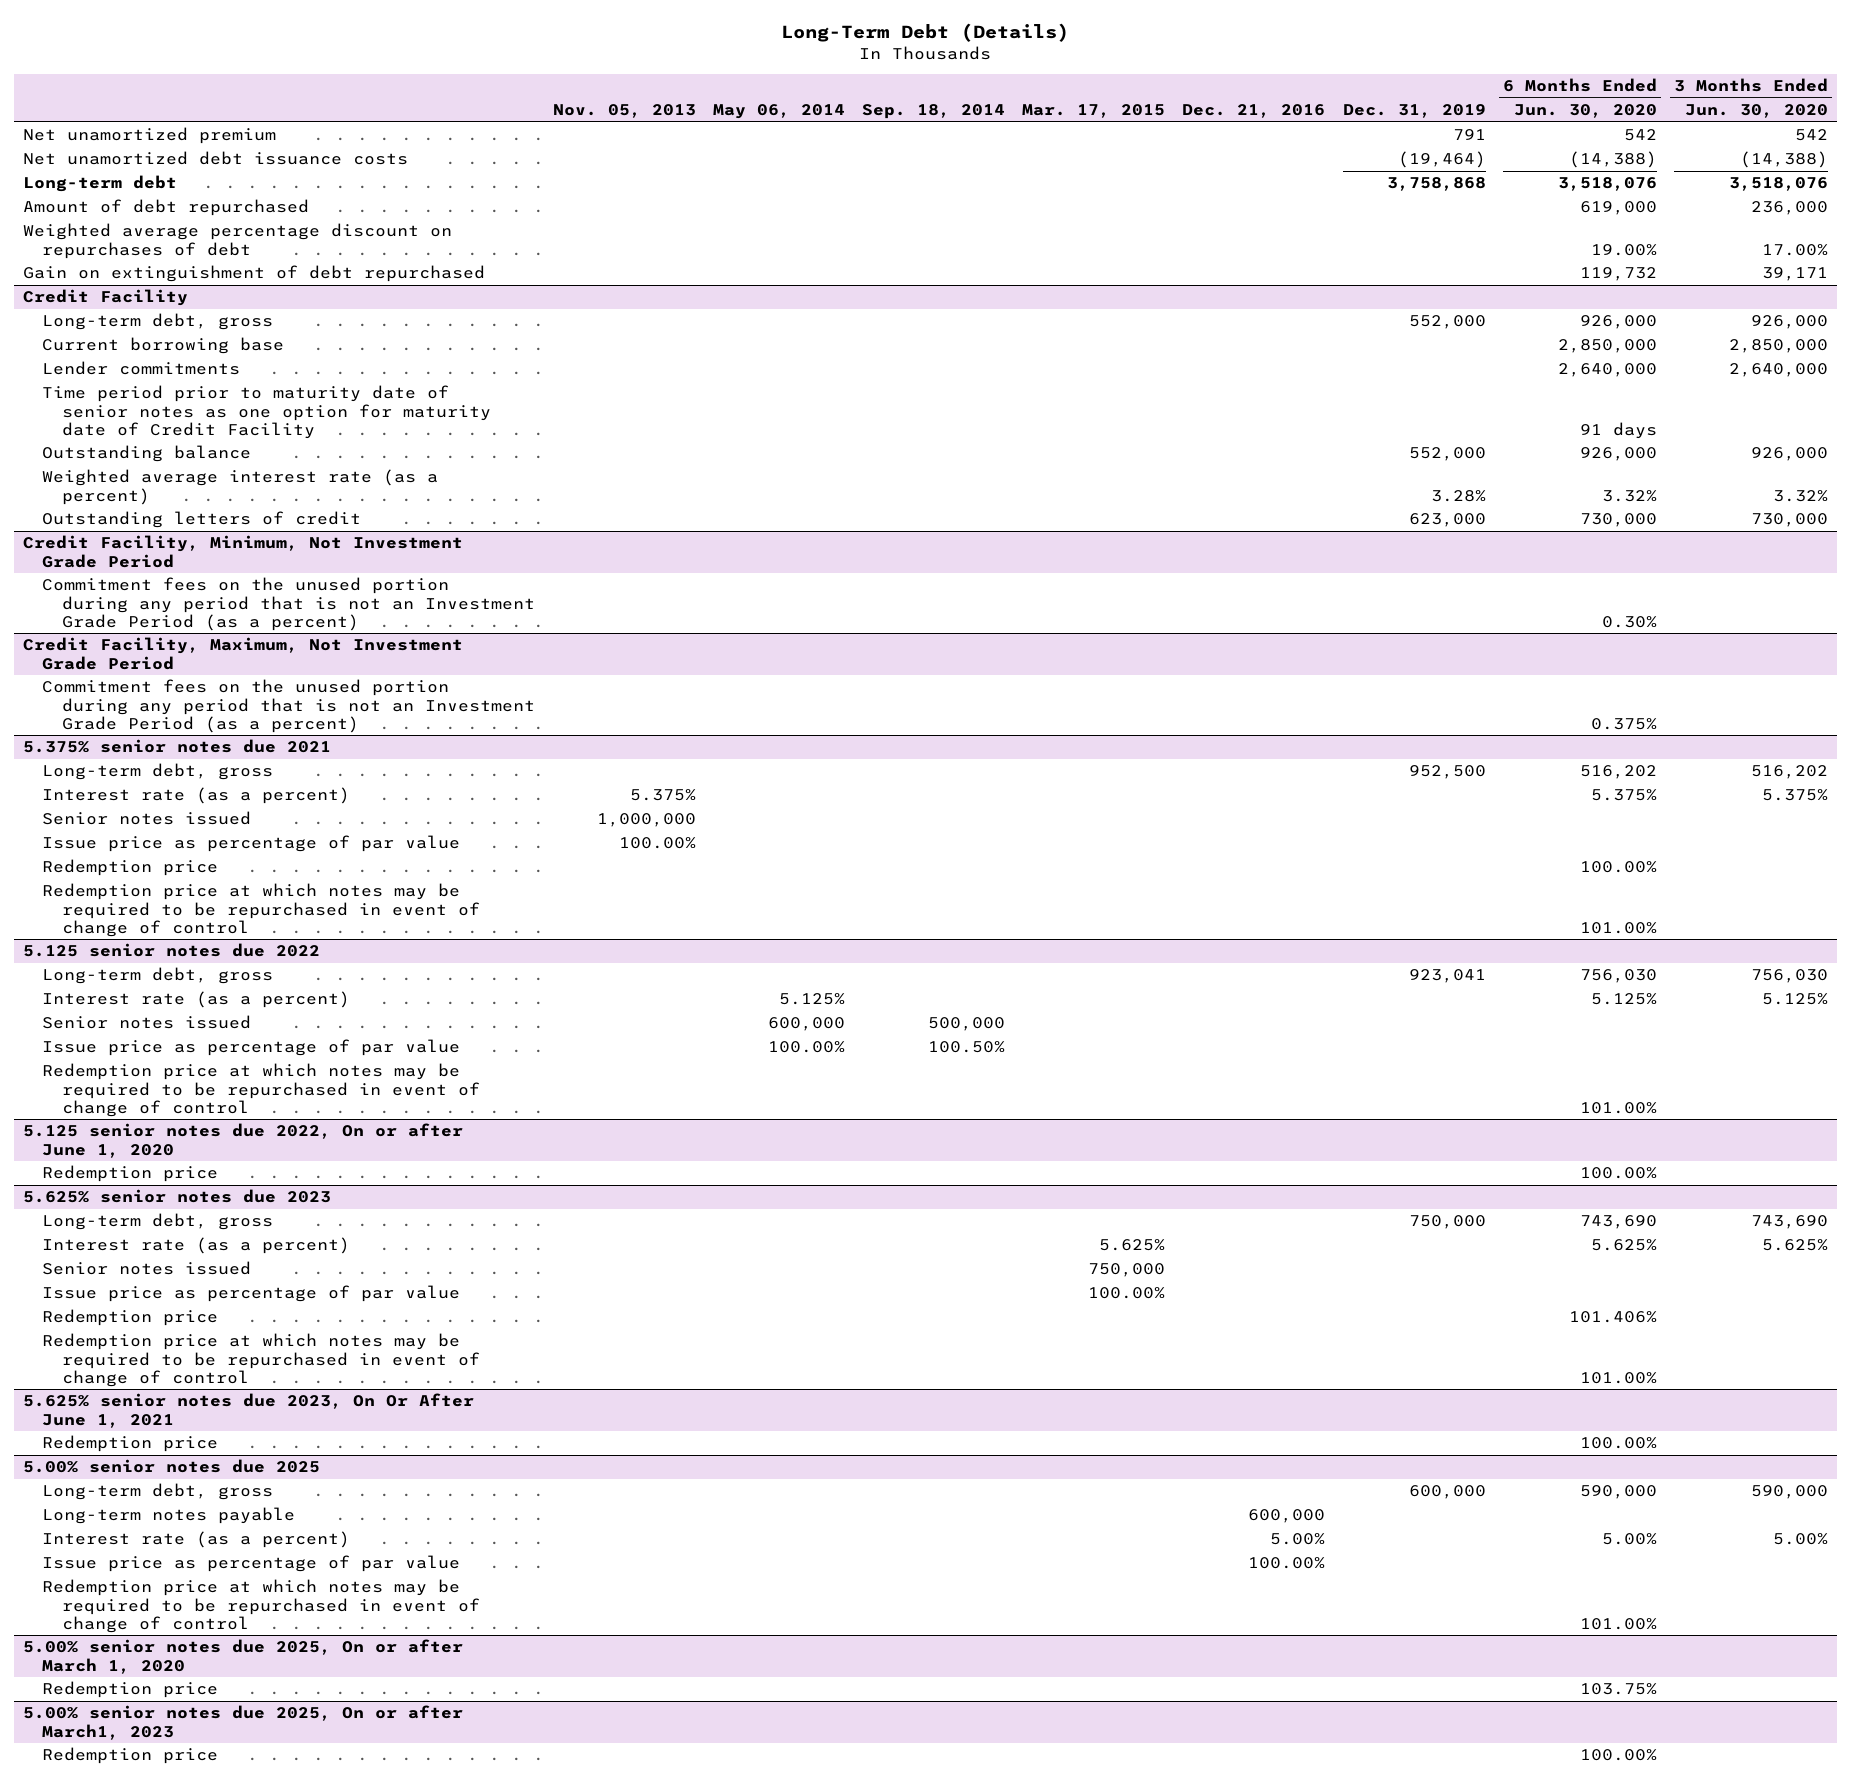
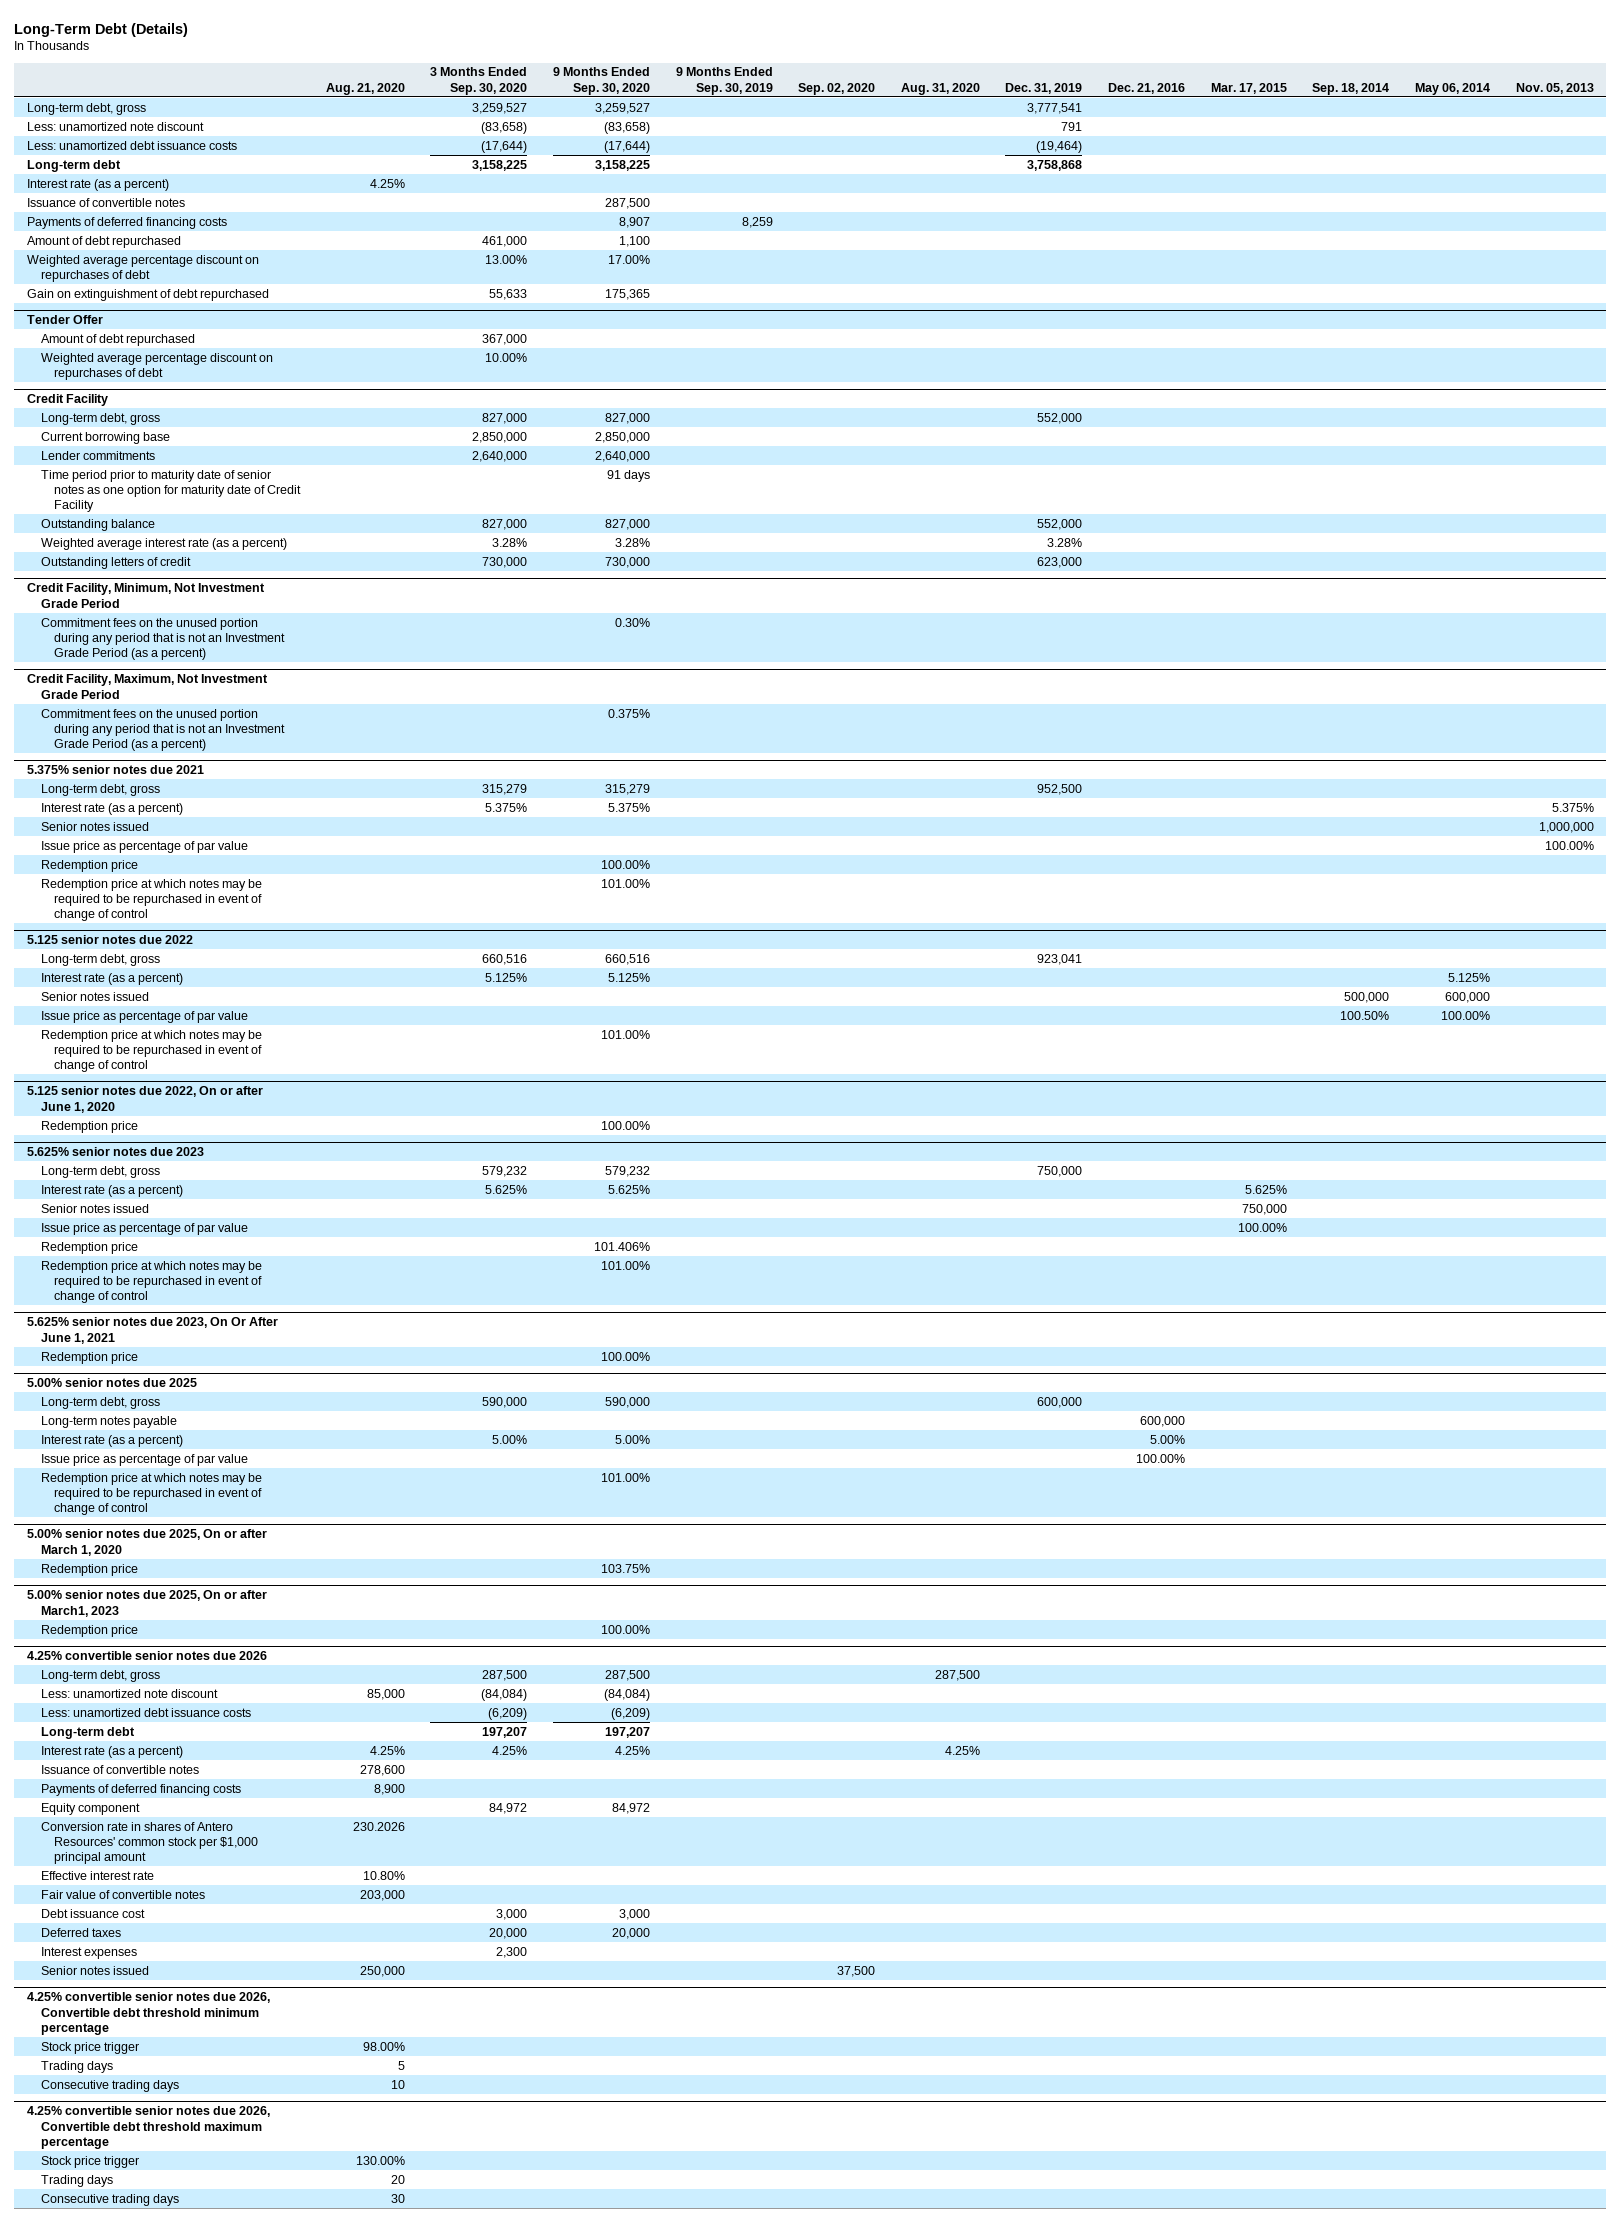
- | Nov. 05, 2013 | May 06, 2014 | Sep. 18, 2014 | Mar. 17, 2015 | Dec. 21, 2016 | Dec. 31, 2019 | 6 Months Ended Jun. 30, 2020 | 3 Months Ended Jun. 30, 2020
+ | Aug. 21, 2020 | 3 Months Ended Sep. 30, 2020 | 9 Months Ended Sep. 30, 2020 | 9 Months Ended Sep. 30, 2019 | Sep. 02, 2020 | Aug. 31, 2020 | Dec. 31, 2019 | Dec. 21, 2016 | Mar. 17, 2015 | Sep. 18, 2014 | May 06, 2014 | Nov. 05, 2013
- Net unamortized premium | | | | | | 791 | 542 | 542
- Net unamortized debt issuance costs | | | | | | (19,464) | (14,388) | (14,388)
+ Long-term debt, gross | | 3,259,527 | 3,259,527 | | | | 3,777,541 | | | | |
+ Less: unamortized note discount | | (83,658) | (83,658) | | | | 791 | | | | |
+ Less: unamortized debt issuance costs | | (17,644) | (17,644) | | | | (19,464) | | | | |
+ Interest rate (as a percent) | 4.25% | | | | | | | | | | |
+ Issuance of convertible notes | | | 287,500 | | | | | | | | |
+ Payments of deferred financing costs | | | 8,907 | 8,259 | | | | | | | |
+ Tender Offer
+ Amount of debt repurchased | | 367,000 | | | | | | | | | |
+ Weighted average percentage discount on repurchases of debt | | 10.00% | | | | | | | | | |
+ 4.25% convertible senior notes due 2026
+ Long-term debt, gross | | 287,500 | 287,500 | | | 287,500 | | | | | |
+ Less: unamortized note discount | 85,000 | (84,084) | (84,084) | | | | | | | | |
+ Less: unamortized debt issuance costs | | (6,209) | (6,209) | | | | | | | | |
+ Long-term debt | | 197,207 | 197,207 | | | | | | | | |
+ Interest rate (as a percent) | 4.25% | 4.25% | 4.25% | | | 4.25% | | | | | |
+ Issuance of convertible notes | 278,600 | | | | | | | | | | |
+ Payments of deferred financing costs | 8,900 | | | | | | | | | | |
+ Equity component | | 84,972 | 84,972 | | | | | | | | |
+ Conversion rate in shares of Antero Resources' common stock per $1,000 principal amount | 230.2026 | | | | | | | | | | |
+ Effective interest rate | 10.80% | | | | | | | | | | |
+ Fair value of convertible notes | 203,000 | | | | | | | | | | |
+ Debt issuance cost | | 3,000 | 3,000 | | | | | | | | |
+ Deferred taxes | | 20,000 | 20,000 | | | | | | | | |
+ Interest expenses | | 2,300 | | | | | | | | | |
+ Senior notes issued | 250,000 | | | | 37,500 | | | | | | |
+ 4.25% convertible senior notes due 2026, Convertible debt threshold minimum percentage
+ Stock price trigger | 98.00% | | | | | | | | | | |
+ Trading days | 5 | | | | | | | | | | |
+ Consecutive trading days | 10 | | | | | | | | | | |
+ 4.25% convertible senior notes due 2026, Convertible debt threshold maximum percentage
+ Stock price trigger | 130.00% | | | | | | | | | | |
+ Trading days | 20 | | | | | | | | | | |
+ Consecutive trading days | 30 | | | | | | | | | | |

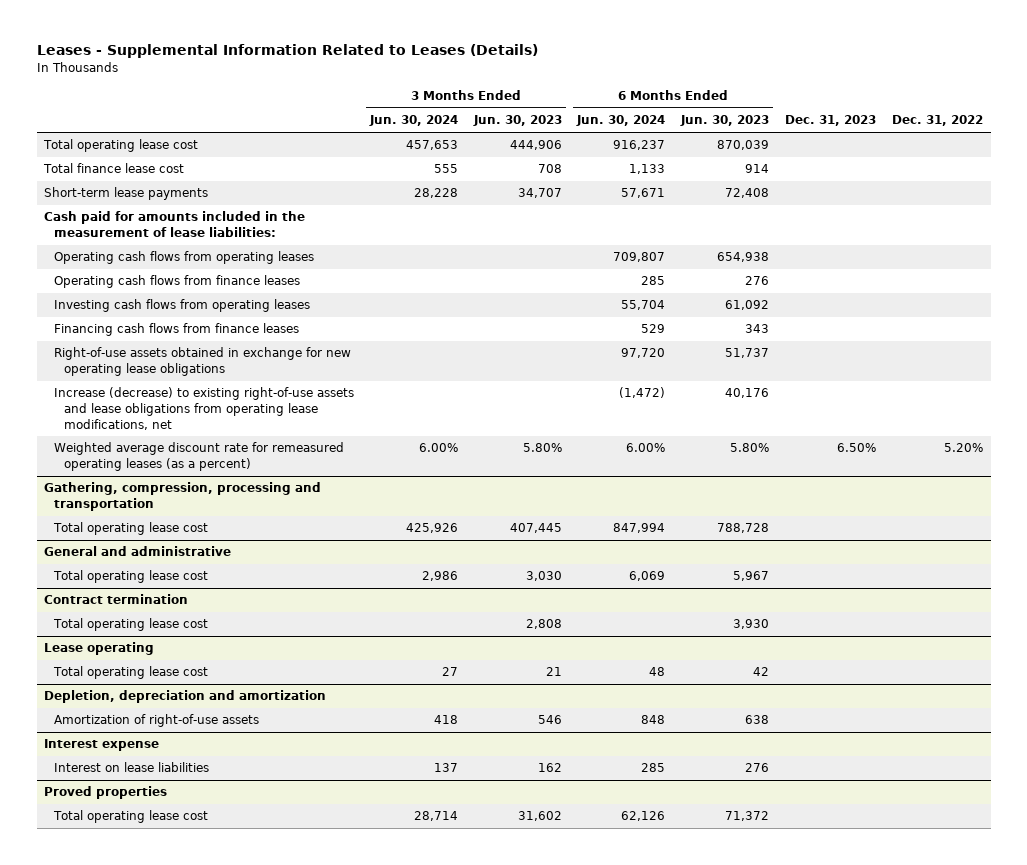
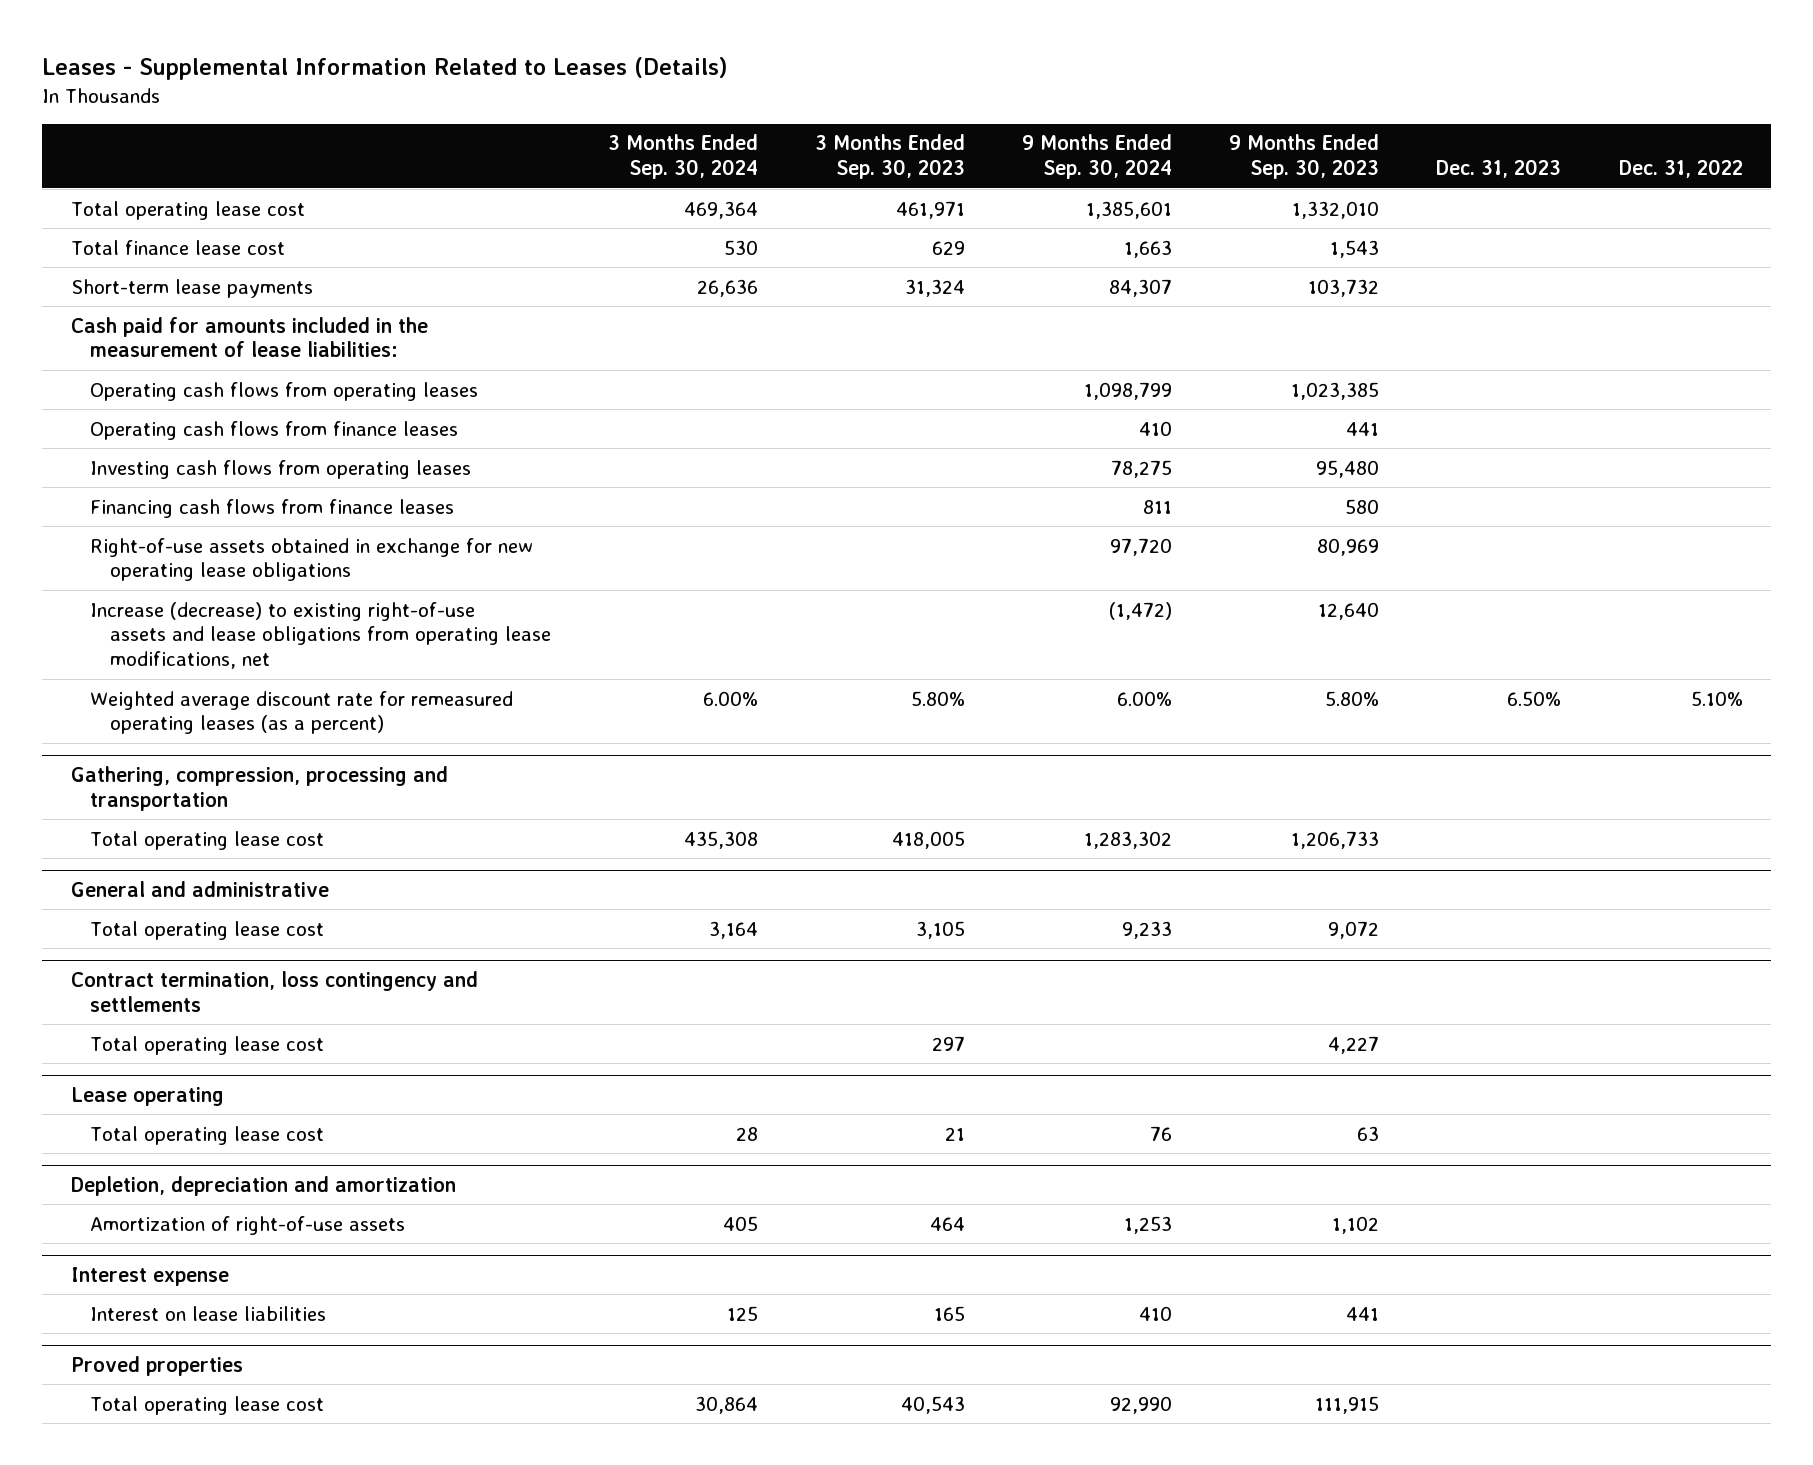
- | 3 Months Ended Jun. 30, 2024 | 3 Months Ended Jun. 30, 2023 | 6 Months Ended Jun. 30, 2024 | 6 Months Ended Jun. 30, 2023 | Dec. 31, 2023 | Dec. 31, 2022
+ | 3 Months Ended Sep. 30, 2024 | 3 Months Ended Sep. 30, 2023 | 9 Months Ended Sep. 30, 2024 | 9 Months Ended Sep. 30, 2023 | Dec. 31, 2023 | Dec. 31, 2022
- Weighted average discount rate for remeasured operating leases (as a percent) | 6.00% | 5.80% | 6.00% | 5.80% | 6.50% | 5.20%
+ Weighted average discount rate for remeasured operating leases (as a percent) | 6.00% | 5.80% | 6.00% | 5.80% | 6.50% | 5.10%
- Contract termination
+ Contract termination, loss contingency and settlements

